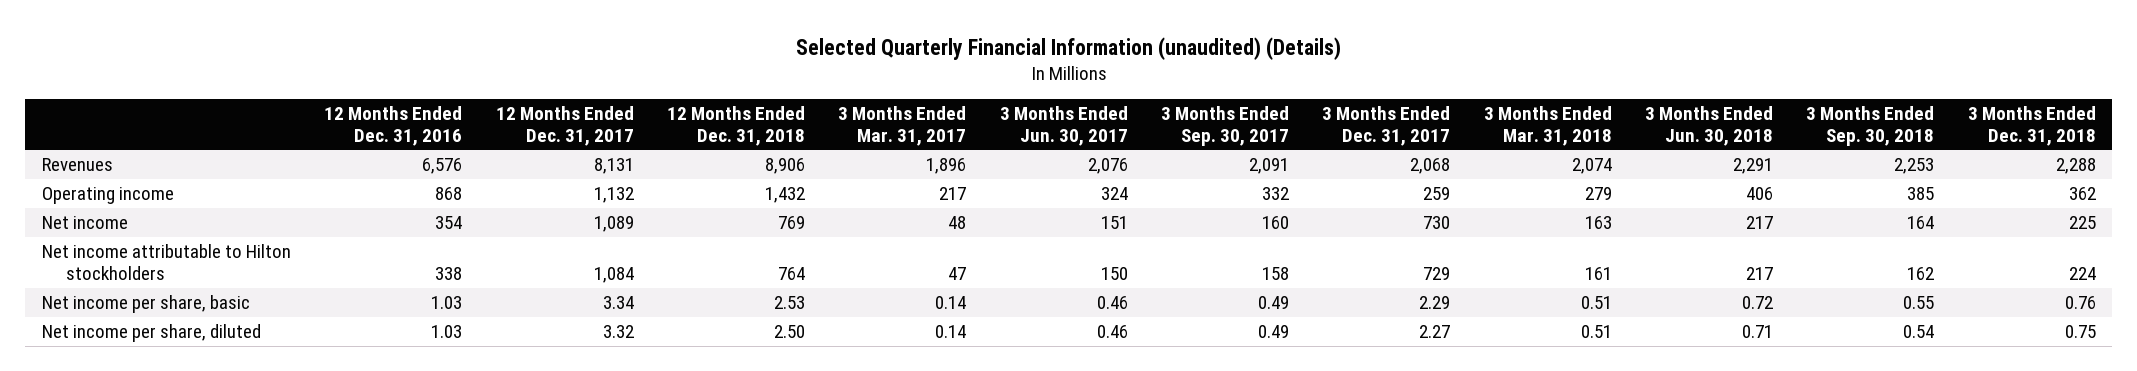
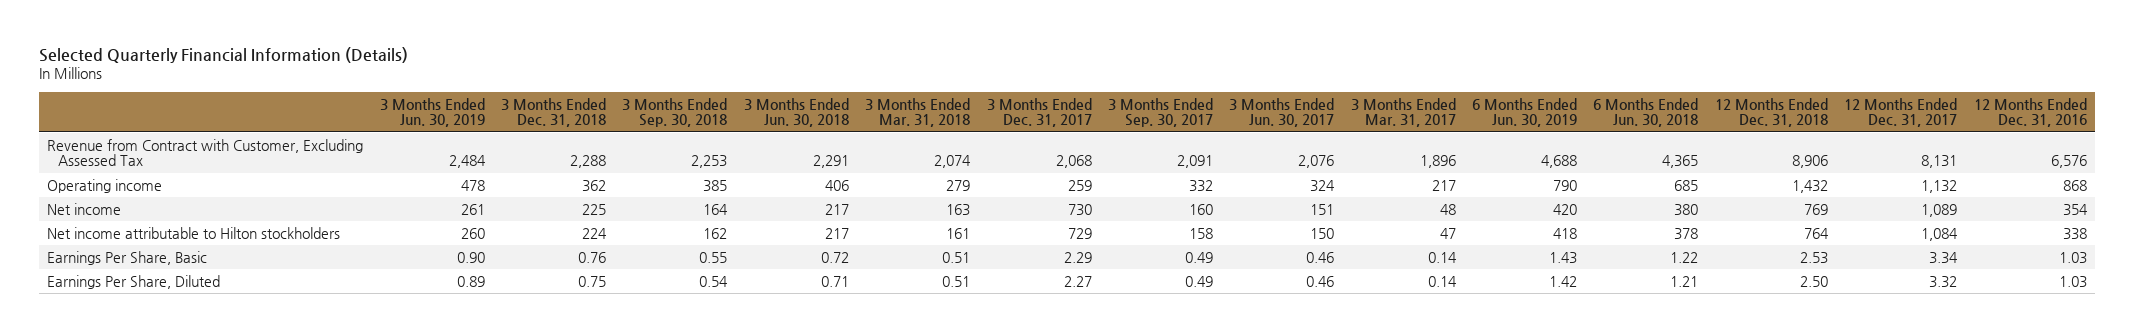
- Selected Quarterly Financial Information (unaudited) (Details)
+ Selected Quarterly Financial Information (Details)
- | 12 Months Ended Dec. 31, 2016 | 12 Months Ended Dec. 31, 2017 | 12 Months Ended Dec. 31, 2018 | 3 Months Ended Mar. 31, 2017 | 3 Months Ended Jun. 30, 2017 | 3 Months Ended Sep. 30, 2017 | 3 Months Ended Dec. 31, 2017 | 3 Months Ended Mar. 31, 2018 | 3 Months Ended Jun. 30, 2018 | 3 Months Ended Sep. 30, 2018 | 3 Months Ended Dec. 31, 2018
+ | 3 Months Ended Jun. 30, 2019 | 3 Months Ended Dec. 31, 2018 | 3 Months Ended Sep. 30, 2018 | 3 Months Ended Jun. 30, 2018 | 3 Months Ended Mar. 31, 2018 | 3 Months Ended Dec. 31, 2017 | 3 Months Ended Sep. 30, 2017 | 3 Months Ended Jun. 30, 2017 | 3 Months Ended Mar. 31, 2017 | 6 Months Ended Jun. 30, 2019 | 6 Months Ended Jun. 30, 2018 | 12 Months Ended Dec. 31, 2018 | 12 Months Ended Dec. 31, 2017 | 12 Months Ended Dec. 31, 2016
- Revenues | 6,576 | 8,131 | 8,906 | 1,896 | 2,076 | 2,091 | 2,068 | 2,074 | 2,291 | 2,253 | 2,288
+ Revenue from Contract with Customer, Excluding Assessed Tax | 2,484 | 2,288 | 2,253 | 2,291 | 2,074 | 2,068 | 2,091 | 2,076 | 1,896 | 4,688 | 4,365 | 8,906 | 8,131 | 6,576
- Net income per share, basic | 1.03 | 3.34 | 2.53 | 0.14 | 0.46 | 0.49 | 2.29 | 0.51 | 0.72 | 0.55 | 0.76
- Net income per share, diluted | 1.03 | 3.32 | 2.50 | 0.14 | 0.46 | 0.49 | 2.27 | 0.51 | 0.71 | 0.54 | 0.75
+ Earnings Per Share, Basic | 0.90 | 0.76 | 0.55 | 0.72 | 0.51 | 2.29 | 0.49 | 0.46 | 0.14 | 1.43 | 1.22 | 2.53 | 3.34 | 1.03
+ Earnings Per Share, Diluted | 0.89 | 0.75 | 0.54 | 0.71 | 0.51 | 2.27 | 0.49 | 0.46 | 0.14 | 1.42 | 1.21 | 2.50 | 3.32 | 1.03

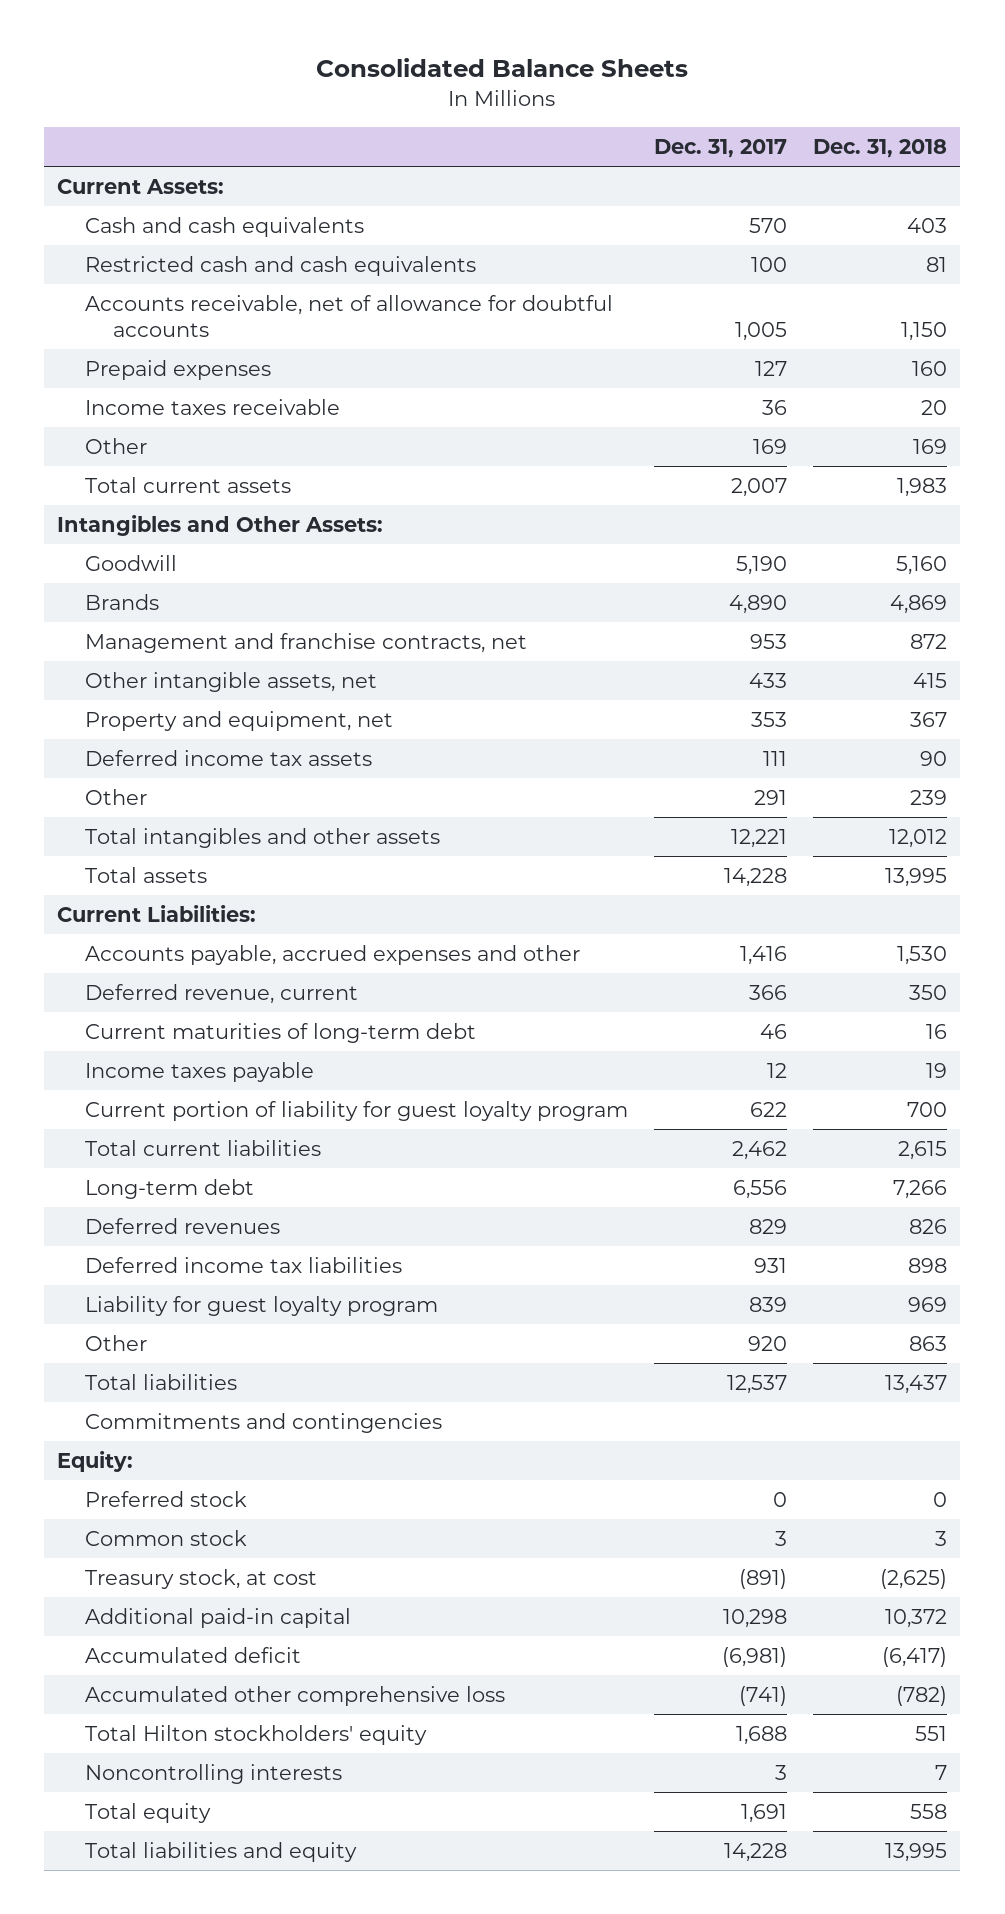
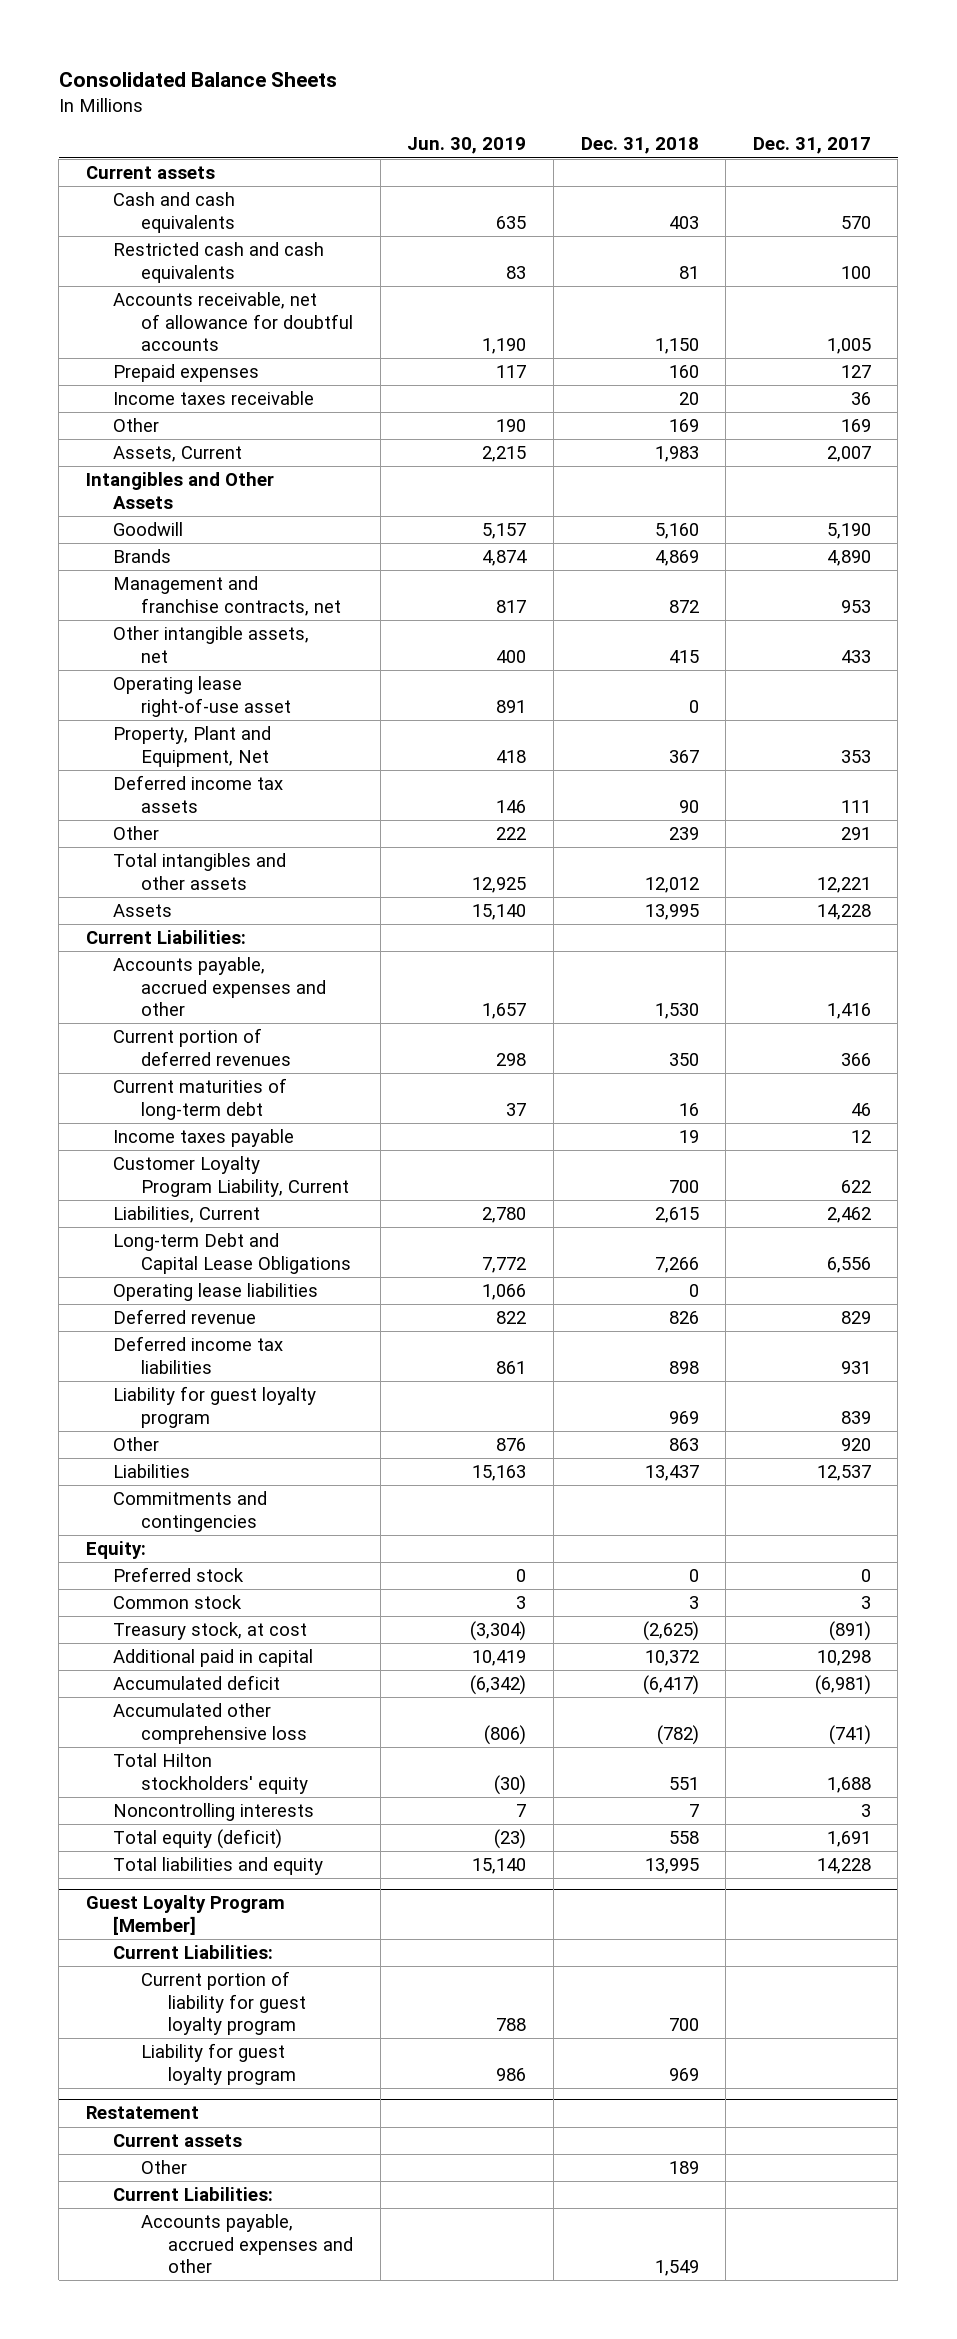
- | Dec. 31, 2017 | Dec. 31, 2018
+ | Jun. 30, 2019 | Dec. 31, 2018 | Dec. 31, 2017
- Current Assets:
+ Current assets
- Total current assets | 2,007 | 1,983
- Intangibles and Other Assets:
+ Assets, Current | 2,215 | 1,983 | 2,007
+ Intangibles and Other Assets
- Property and equipment, net | 353 | 367
+ Operating lease right-of-use asset | 891 | 0 |
+ Property, Plant and Equipment, Net | 418 | 367 | 353
- Total assets | 14,228 | 13,995
+ Assets | 15,140 | 13,995 | 14,228
- Deferred revenue, current | 366 | 350
+ Current portion of deferred revenues | 298 | 350 | 366
- Current portion of liability for guest loyalty program | 622 | 700
- Total current liabilities | 2,462 | 2,615
- Long-term debt | 6,556 | 7,266
- Deferred revenues | 829 | 826
+ Customer Loyalty Program Liability, Current | | 700 | 622
+ Liabilities, Current | 2,780 | 2,615 | 2,462
+ Long-term Debt and Capital Lease Obligations | 7,772 | 7,266 | 6,556
+ Operating lease liabilities | 1,066 | 0 |
+ Deferred revenue | 822 | 826 | 829
- Total liabilities | 12,537 | 13,437
+ Liabilities | 15,163 | 13,437 | 12,537
- Additional paid-in capital | 10,298 | 10,372
+ Additional paid in capital | 10,419 | 10,372 | 10,298
- Total equity | 1,691 | 558
+ Total equity (deficit) | (23) | 558 | 1,691
+ Guest Loyalty Program [Member]
+ Current Liabilities:
+ Current portion of liability for guest loyalty program | 788 | 700 |
+ Liability for guest loyalty program | 986 | 969 |
+ Restatement
+ Current assets
+ Other | | 189 |
+ Current Liabilities:
+ Accounts payable, accrued expenses and other | | 1,549 |

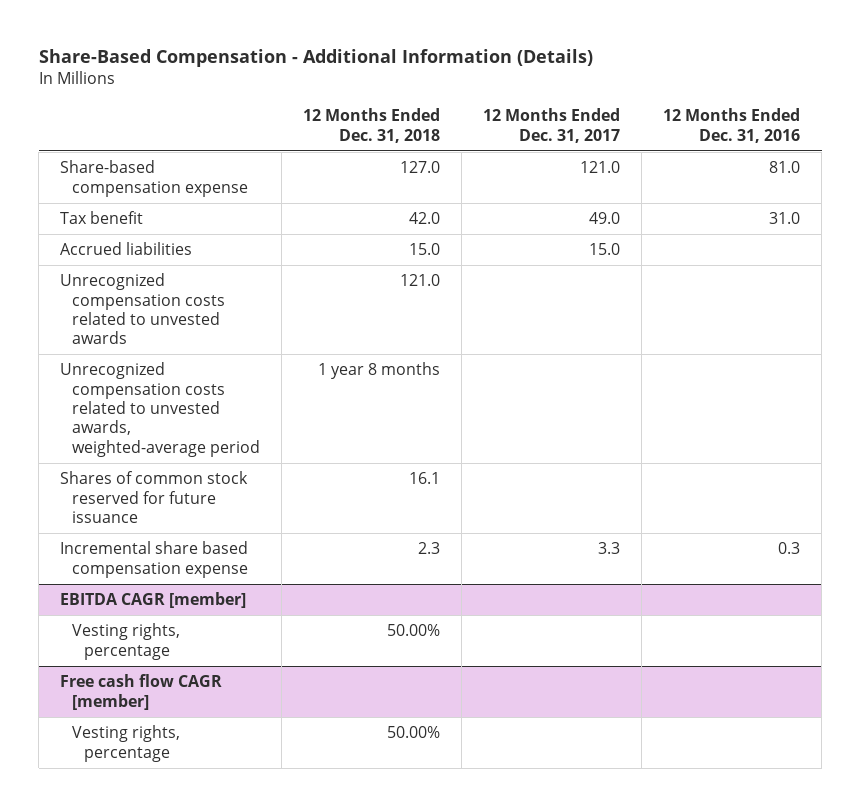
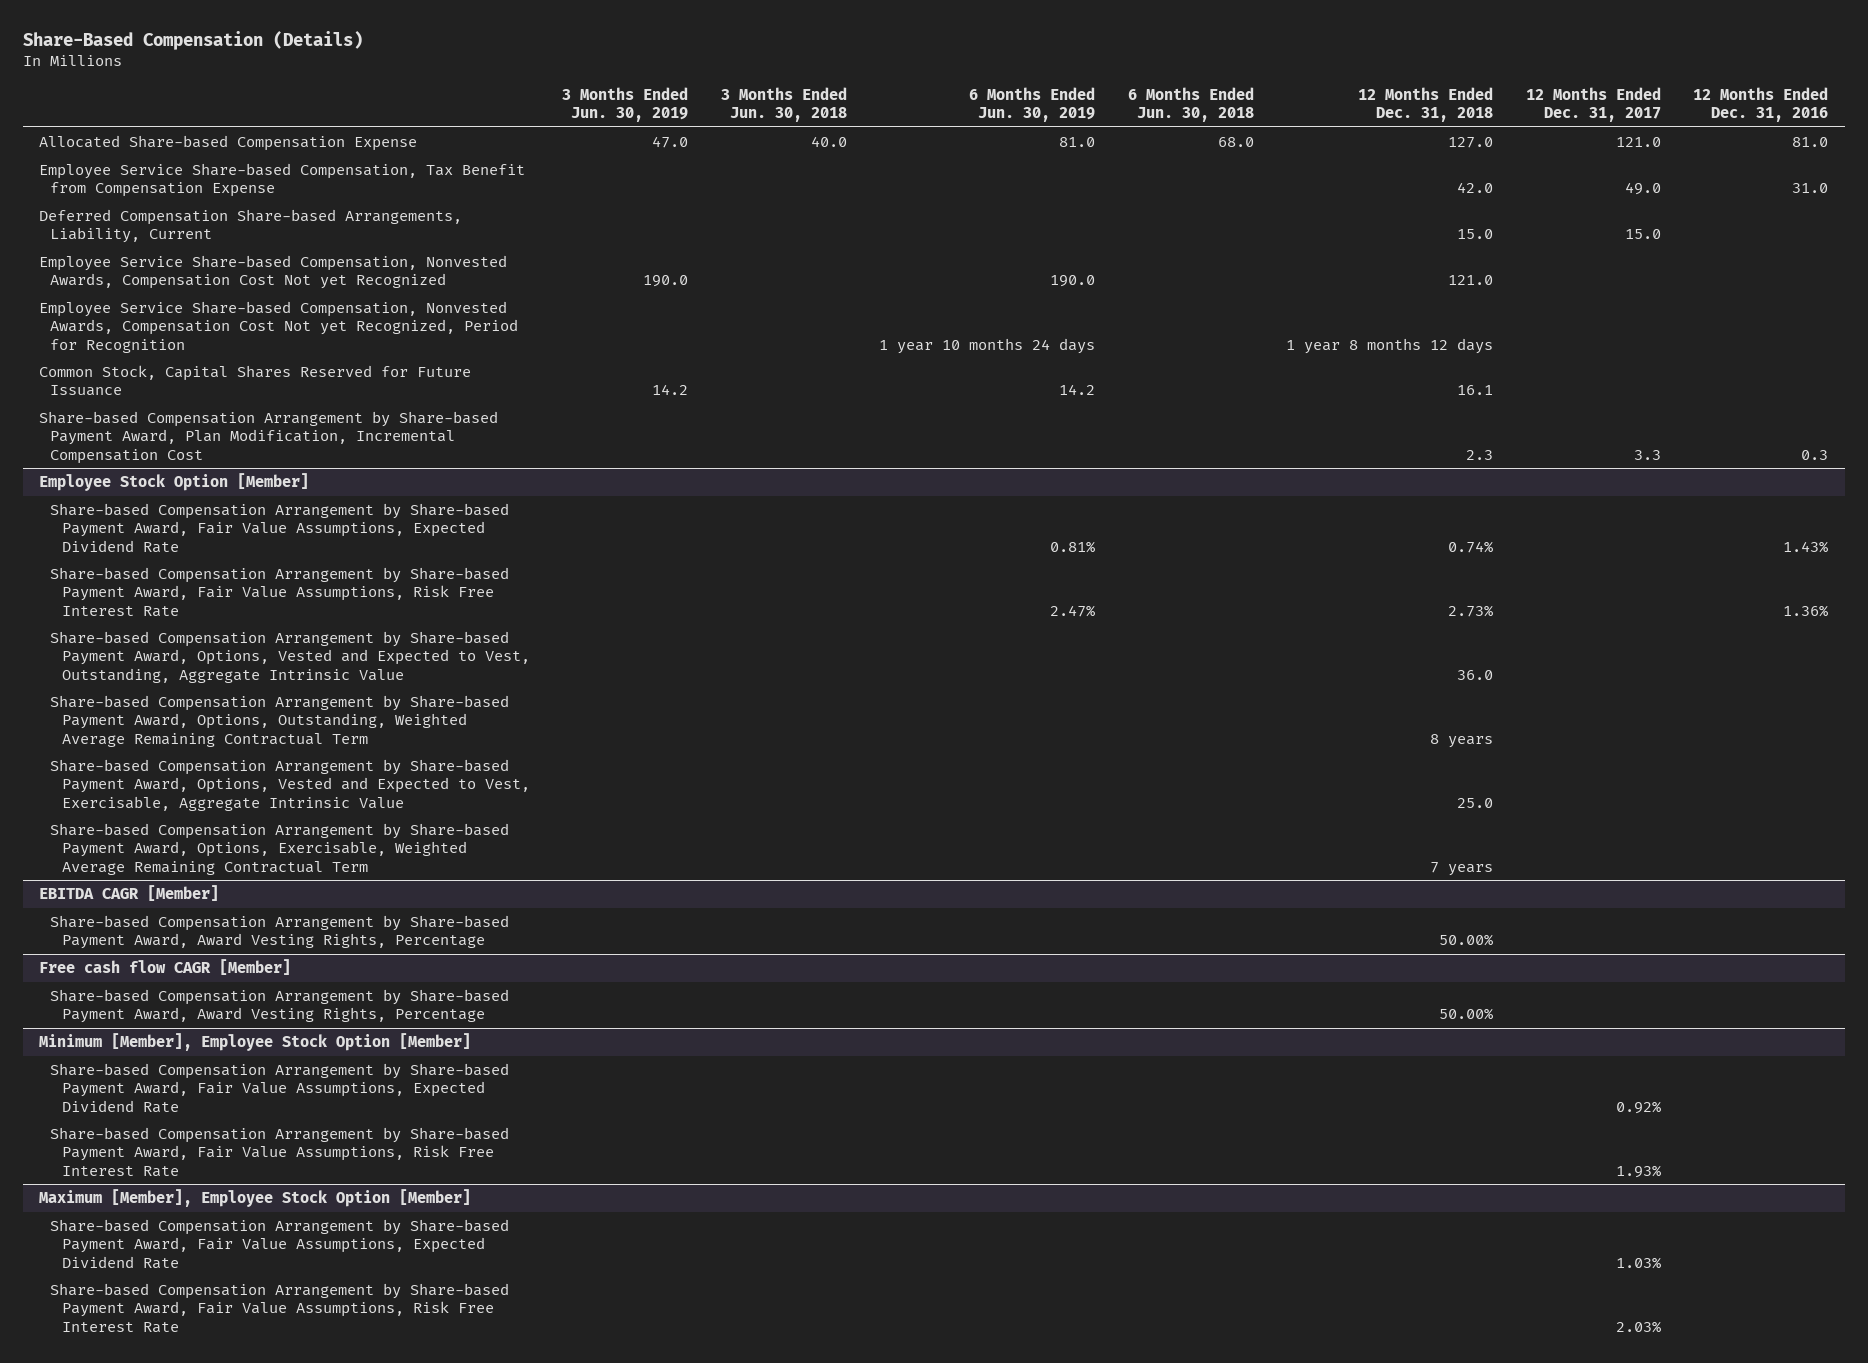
- Share-Based Compensation - Additional Information (Details)
+ Share-Based Compensation (Details)
- | 12 Months Ended Dec. 31, 2018 | 12 Months Ended Dec. 31, 2017 | 12 Months Ended Dec. 31, 2016
+ | 3 Months Ended Jun. 30, 2019 | 3 Months Ended Jun. 30, 2018 | 6 Months Ended Jun. 30, 2019 | 6 Months Ended Jun. 30, 2018 | 12 Months Ended Dec. 31, 2018 | 12 Months Ended Dec. 31, 2017 | 12 Months Ended Dec. 31, 2016
- Share-based compensation expense | 127.0 | 121.0 | 81.0
- Tax benefit | 42.0 | 49.0 | 31.0
- Accrued liabilities | 15.0 | 15.0 |
- Unrecognized compensation costs related to unvested awards | 121.0 | |
- Unrecognized compensation costs related to unvested awards, weighted-average period | 1 year 8 months | |
- Shares of common stock reserved for future issuance | 16.1 | |
- Incremental share based compensation expense | 2.3 | 3.3 | 0.3
- EBITDA CAGR [member]
- Vesting rights, percentage | 50.00% | |
- Free cash flow CAGR [member]
- Vesting rights, percentage | 50.00% | |
+ Allocated Share-based Compensation Expense | 47.0 | 40.0 | 81.0 | 68.0 | 127.0 | 121.0 | 81.0
+ Employee Service Share-based Compensation, Tax Benefit from Compensation Expense | | | | | 42.0 | 49.0 | 31.0
+ Deferred Compensation Share-based Arrangements, Liability, Current | | | | | 15.0 | 15.0 |
+ Employee Service Share-based Compensation, Nonvested Awards, Compensation Cost Not yet Recognized | 190.0 | | 190.0 | | 121.0 | |
+ Employee Service Share-based Compensation, Nonvested Awards, Compensation Cost Not yet Recognized, Period for Recognition | | | 1 year 10 months 24 days | | 1 year 8 months 12 days | |
+ Common Stock, Capital Shares Reserved for Future Issuance | 14.2 | | 14.2 | | 16.1 | |
+ Share-based Compensation Arrangement by Share-based Payment Award, Plan Modification, Incremental Compensation Cost | | | | | 2.3 | 3.3 | 0.3
+ Employee Stock Option [Member]
+ Share-based Compensation Arrangement by Share-based Payment Award, Fair Value Assumptions, Expected Dividend Rate | | | 0.81% | | 0.74% | | 1.43%
+ Share-based Compensation Arrangement by Share-based Payment Award, Fair Value Assumptions, Risk Free Interest Rate | | | 2.47% | | 2.73% | | 1.36%
+ Share-based Compensation Arrangement by Share-based Payment Award, Options, Vested and Expected to Vest, Outstanding, Aggregate Intrinsic Value | | | | | 36.0 | |
+ Share-based Compensation Arrangement by Share-based Payment Award, Options, Outstanding, Weighted Average Remaining Contractual Term | | | | | 8 years | |
+ Share-based Compensation Arrangement by Share-based Payment Award, Options, Vested and Expected to Vest, Exercisable, Aggregate Intrinsic Value | | | | | 25.0 | |
+ Share-based Compensation Arrangement by Share-based Payment Award, Options, Exercisable, Weighted Average Remaining Contractual Term | | | | | 7 years | |
+ EBITDA CAGR [Member]
+ Share-based Compensation Arrangement by Share-based Payment Award, Award Vesting Rights, Percentage | | | | | 50.00% | |
+ Free cash flow CAGR [Member]
+ Share-based Compensation Arrangement by Share-based Payment Award, Award Vesting Rights, Percentage | | | | | 50.00% | |
+ Minimum [Member], Employee Stock Option [Member]
+ Share-based Compensation Arrangement by Share-based Payment Award, Fair Value Assumptions, Expected Dividend Rate | | | | | | 0.92% |
+ Share-based Compensation Arrangement by Share-based Payment Award, Fair Value Assumptions, Risk Free Interest Rate | | | | | | 1.93% |
+ Maximum [Member], Employee Stock Option [Member]
+ Share-based Compensation Arrangement by Share-based Payment Award, Fair Value Assumptions, Expected Dividend Rate | | | | | | 1.03% |
+ Share-based Compensation Arrangement by Share-based Payment Award, Fair Value Assumptions, Risk Free Interest Rate | | | | | | 2.03% |

